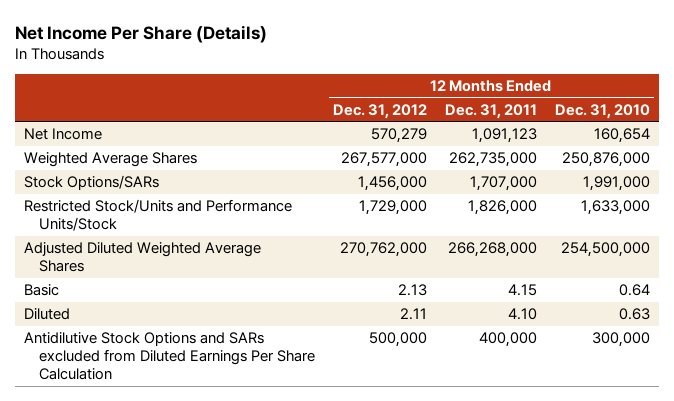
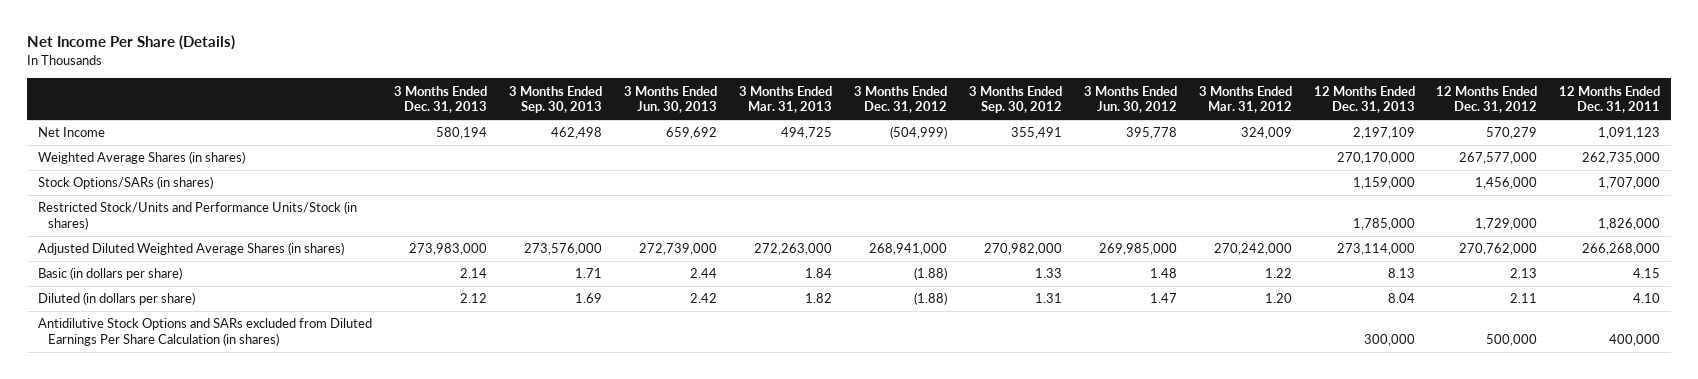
- | 12 Months Ended Dec. 31, 2012 | 12 Months Ended Dec. 31, 2011 | 12 Months Ended Dec. 31, 2010
+ | 3 Months Ended Dec. 31, 2013 | 3 Months Ended Sep. 30, 2013 | 3 Months Ended Jun. 30, 2013 | 3 Months Ended Mar. 31, 2013 | 3 Months Ended Dec. 31, 2012 | 3 Months Ended Sep. 30, 2012 | 3 Months Ended Jun. 30, 2012 | 3 Months Ended Mar. 31, 2012 | 12 Months Ended Dec. 31, 2013 | 12 Months Ended Dec. 31, 2012 | 12 Months Ended Dec. 31, 2011
- Weighted Average Shares | 267,577,000 | 262,735,000 | 250,876,000
- Stock Options/SARs | 1,456,000 | 1,707,000 | 1,991,000
- Restricted Stock/Units and Performance Units/Stock | 1,729,000 | 1,826,000 | 1,633,000
- Adjusted Diluted Weighted Average Shares | 270,762,000 | 266,268,000 | 254,500,000
- Basic | 2.13 | 4.15 | 0.64
- Diluted | 2.11 | 4.10 | 0.63
- Antidilutive Stock Options and SARs excluded from Diluted Earnings Per Share Calculation | 500,000 | 400,000 | 300,000
+ Weighted Average Shares (in shares) | | | | | | | | | 270,170,000 | 267,577,000 | 262,735,000
+ Stock Options/SARs (in shares) | | | | | | | | | 1,159,000 | 1,456,000 | 1,707,000
+ Restricted Stock/Units and Performance Units/Stock (in shares) | | | | | | | | | 1,785,000 | 1,729,000 | 1,826,000
+ Adjusted Diluted Weighted Average Shares (in shares) | 273,983,000 | 273,576,000 | 272,739,000 | 272,263,000 | 268,941,000 | 270,982,000 | 269,985,000 | 270,242,000 | 273,114,000 | 270,762,000 | 266,268,000
+ Basic (in dollars per share) | 2.14 | 1.71 | 2.44 | 1.84 | (1.88) | 1.33 | 1.48 | 1.22 | 8.13 | 2.13 | 4.15
+ Diluted (in dollars per share) | 2.12 | 1.69 | 2.42 | 1.82 | (1.88) | 1.31 | 1.47 | 1.20 | 8.04 | 2.11 | 4.10
+ Antidilutive Stock Options and SARs excluded from Diluted Earnings Per Share Calculation (in shares) | | | | | | | | | 300,000 | 500,000 | 400,000

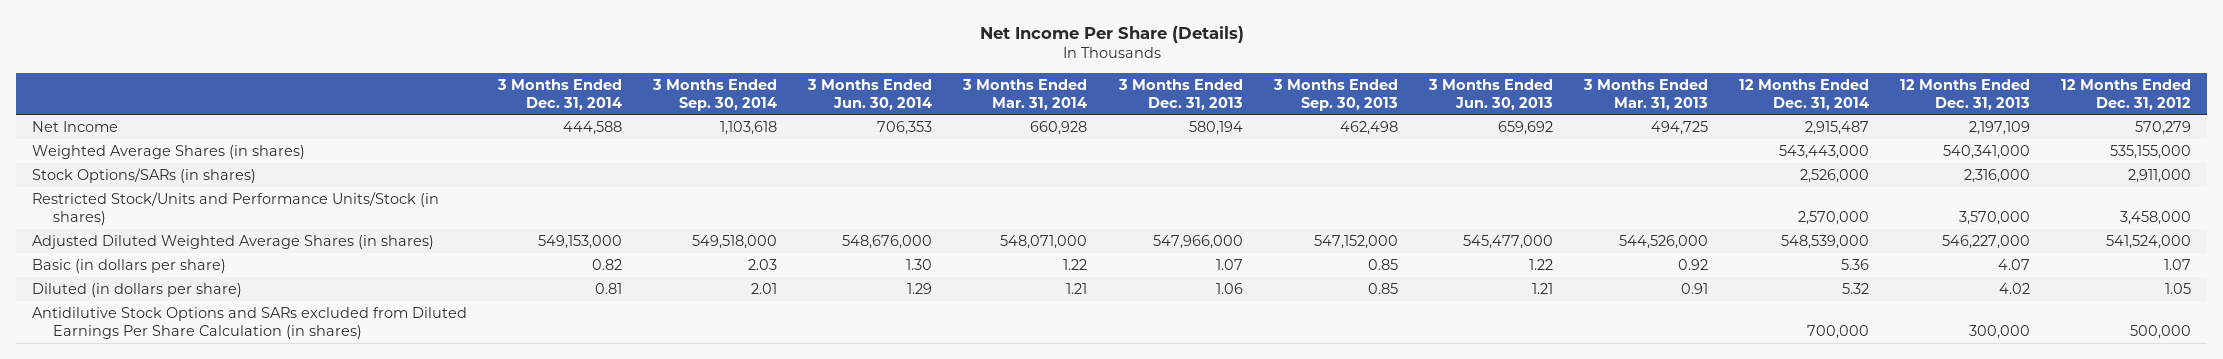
- | 3 Months Ended Dec. 31, 2013 | 3 Months Ended Sep. 30, 2013 | 3 Months Ended Jun. 30, 2013 | 3 Months Ended Mar. 31, 2013 | 3 Months Ended Dec. 31, 2012 | 3 Months Ended Sep. 30, 2012 | 3 Months Ended Jun. 30, 2012 | 3 Months Ended Mar. 31, 2012 | 12 Months Ended Dec. 31, 2013 | 12 Months Ended Dec. 31, 2012 | 12 Months Ended Dec. 31, 2011
+ | 3 Months Ended Dec. 31, 2014 | 3 Months Ended Sep. 30, 2014 | 3 Months Ended Jun. 30, 2014 | 3 Months Ended Mar. 31, 2014 | 3 Months Ended Dec. 31, 2013 | 3 Months Ended Sep. 30, 2013 | 3 Months Ended Jun. 30, 2013 | 3 Months Ended Mar. 31, 2013 | 12 Months Ended Dec. 31, 2014 | 12 Months Ended Dec. 31, 2013 | 12 Months Ended Dec. 31, 2012
- Weighted Average Shares (in shares) | | | | | | | | | 270,170,000 | 267,577,000 | 262,735,000
- Stock Options/SARs (in shares) | | | | | | | | | 1,159,000 | 1,456,000 | 1,707,000
- Restricted Stock/Units and Performance Units/Stock (in shares) | | | | | | | | | 1,785,000 | 1,729,000 | 1,826,000
- Adjusted Diluted Weighted Average Shares (in shares) | 273,983,000 | 273,576,000 | 272,739,000 | 272,263,000 | 268,941,000 | 270,982,000 | 269,985,000 | 270,242,000 | 273,114,000 | 270,762,000 | 266,268,000
- Basic (in dollars per share) | 2.14 | 1.71 | 2.44 | 1.84 | (1.88) | 1.33 | 1.48 | 1.22 | 8.13 | 2.13 | 4.15
- Diluted (in dollars per share) | 2.12 | 1.69 | 2.42 | 1.82 | (1.88) | 1.31 | 1.47 | 1.20 | 8.04 | 2.11 | 4.10
+ Weighted Average Shares (in shares) | | | | | | | | | 543,443,000 | 540,341,000 | 535,155,000
+ Stock Options/SARs (in shares) | | | | | | | | | 2,526,000 | 2,316,000 | 2,911,000
+ Restricted Stock/Units and Performance Units/Stock (in shares) | | | | | | | | | 2,570,000 | 3,570,000 | 3,458,000
+ Adjusted Diluted Weighted Average Shares (in shares) | 549,153,000 | 549,518,000 | 548,676,000 | 548,071,000 | 547,966,000 | 547,152,000 | 545,477,000 | 544,526,000 | 548,539,000 | 546,227,000 | 541,524,000
+ Basic (in dollars per share) | 0.82 | 2.03 | 1.30 | 1.22 | 1.07 | 0.85 | 1.22 | 0.92 | 5.36 | 4.07 | 1.07
+ Diluted (in dollars per share) | 0.81 | 2.01 | 1.29 | 1.21 | 1.06 | 0.85 | 1.21 | 0.91 | 5.32 | 4.02 | 1.05

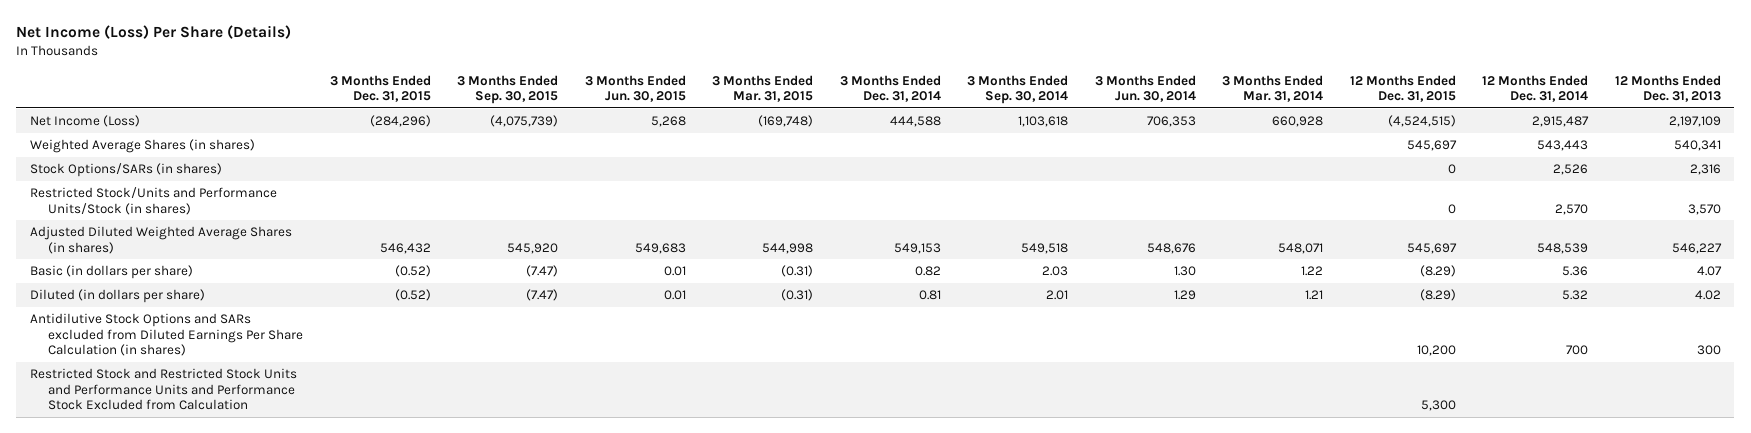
- Net Income Per Share (Details)
+ Net Income (Loss) Per Share (Details)
- | 3 Months Ended Dec. 31, 2014 | 3 Months Ended Sep. 30, 2014 | 3 Months Ended Jun. 30, 2014 | 3 Months Ended Mar. 31, 2014 | 3 Months Ended Dec. 31, 2013 | 3 Months Ended Sep. 30, 2013 | 3 Months Ended Jun. 30, 2013 | 3 Months Ended Mar. 31, 2013 | 12 Months Ended Dec. 31, 2014 | 12 Months Ended Dec. 31, 2013 | 12 Months Ended Dec. 31, 2012
+ | 3 Months Ended Dec. 31, 2015 | 3 Months Ended Sep. 30, 2015 | 3 Months Ended Jun. 30, 2015 | 3 Months Ended Mar. 31, 2015 | 3 Months Ended Dec. 31, 2014 | 3 Months Ended Sep. 30, 2014 | 3 Months Ended Jun. 30, 2014 | 3 Months Ended Mar. 31, 2014 | 12 Months Ended Dec. 31, 2015 | 12 Months Ended Dec. 31, 2014 | 12 Months Ended Dec. 31, 2013
- Net Income | 444,588 | 1,103,618 | 706,353 | 660,928 | 580,194 | 462,498 | 659,692 | 494,725 | 2,915,487 | 2,197,109 | 570,279
- Weighted Average Shares (in shares) | | | | | | | | | 543,443,000 | 540,341,000 | 535,155,000
- Stock Options/SARs (in shares) | | | | | | | | | 2,526,000 | 2,316,000 | 2,911,000
- Restricted Stock/Units and Performance Units/Stock (in shares) | | | | | | | | | 2,570,000 | 3,570,000 | 3,458,000
- Adjusted Diluted Weighted Average Shares (in shares) | 549,153,000 | 549,518,000 | 548,676,000 | 548,071,000 | 547,966,000 | 547,152,000 | 545,477,000 | 544,526,000 | 548,539,000 | 546,227,000 | 541,524,000
+ Net Income (Loss) | (284,296) | (4,075,739) | 5,268 | (169,748) | 444,588 | 1,103,618 | 706,353 | 660,928 | (4,524,515) | 2,915,487 | 2,197,109
+ Weighted Average Shares (in shares) | | | | | | | | | 545,697 | 543,443 | 540,341
+ Stock Options/SARs (in shares) | | | | | | | | | 0 | 2,526 | 2,316
+ Restricted Stock/Units and Performance Units/Stock (in shares) | | | | | | | | | 0 | 2,570 | 3,570
+ Adjusted Diluted Weighted Average Shares (in shares) | 546,432 | 545,920 | 549,683 | 544,998 | 549,153 | 549,518 | 548,676 | 548,071 | 545,697 | 548,539 | 546,227
- Antidilutive Stock Options and SARs excluded from Diluted Earnings Per Share Calculation (in shares) | | | | | | | | | 700,000 | 300,000 | 500,000
+ Antidilutive Stock Options and SARs excluded from Diluted Earnings Per Share Calculation (in shares) | | | | | | | | | 10,200 | 700 | 300
+ Restricted Stock and Restricted Stock Units and Performance Units and Performance Stock Excluded from Calculation | | | | | | | | | 5,300 | |

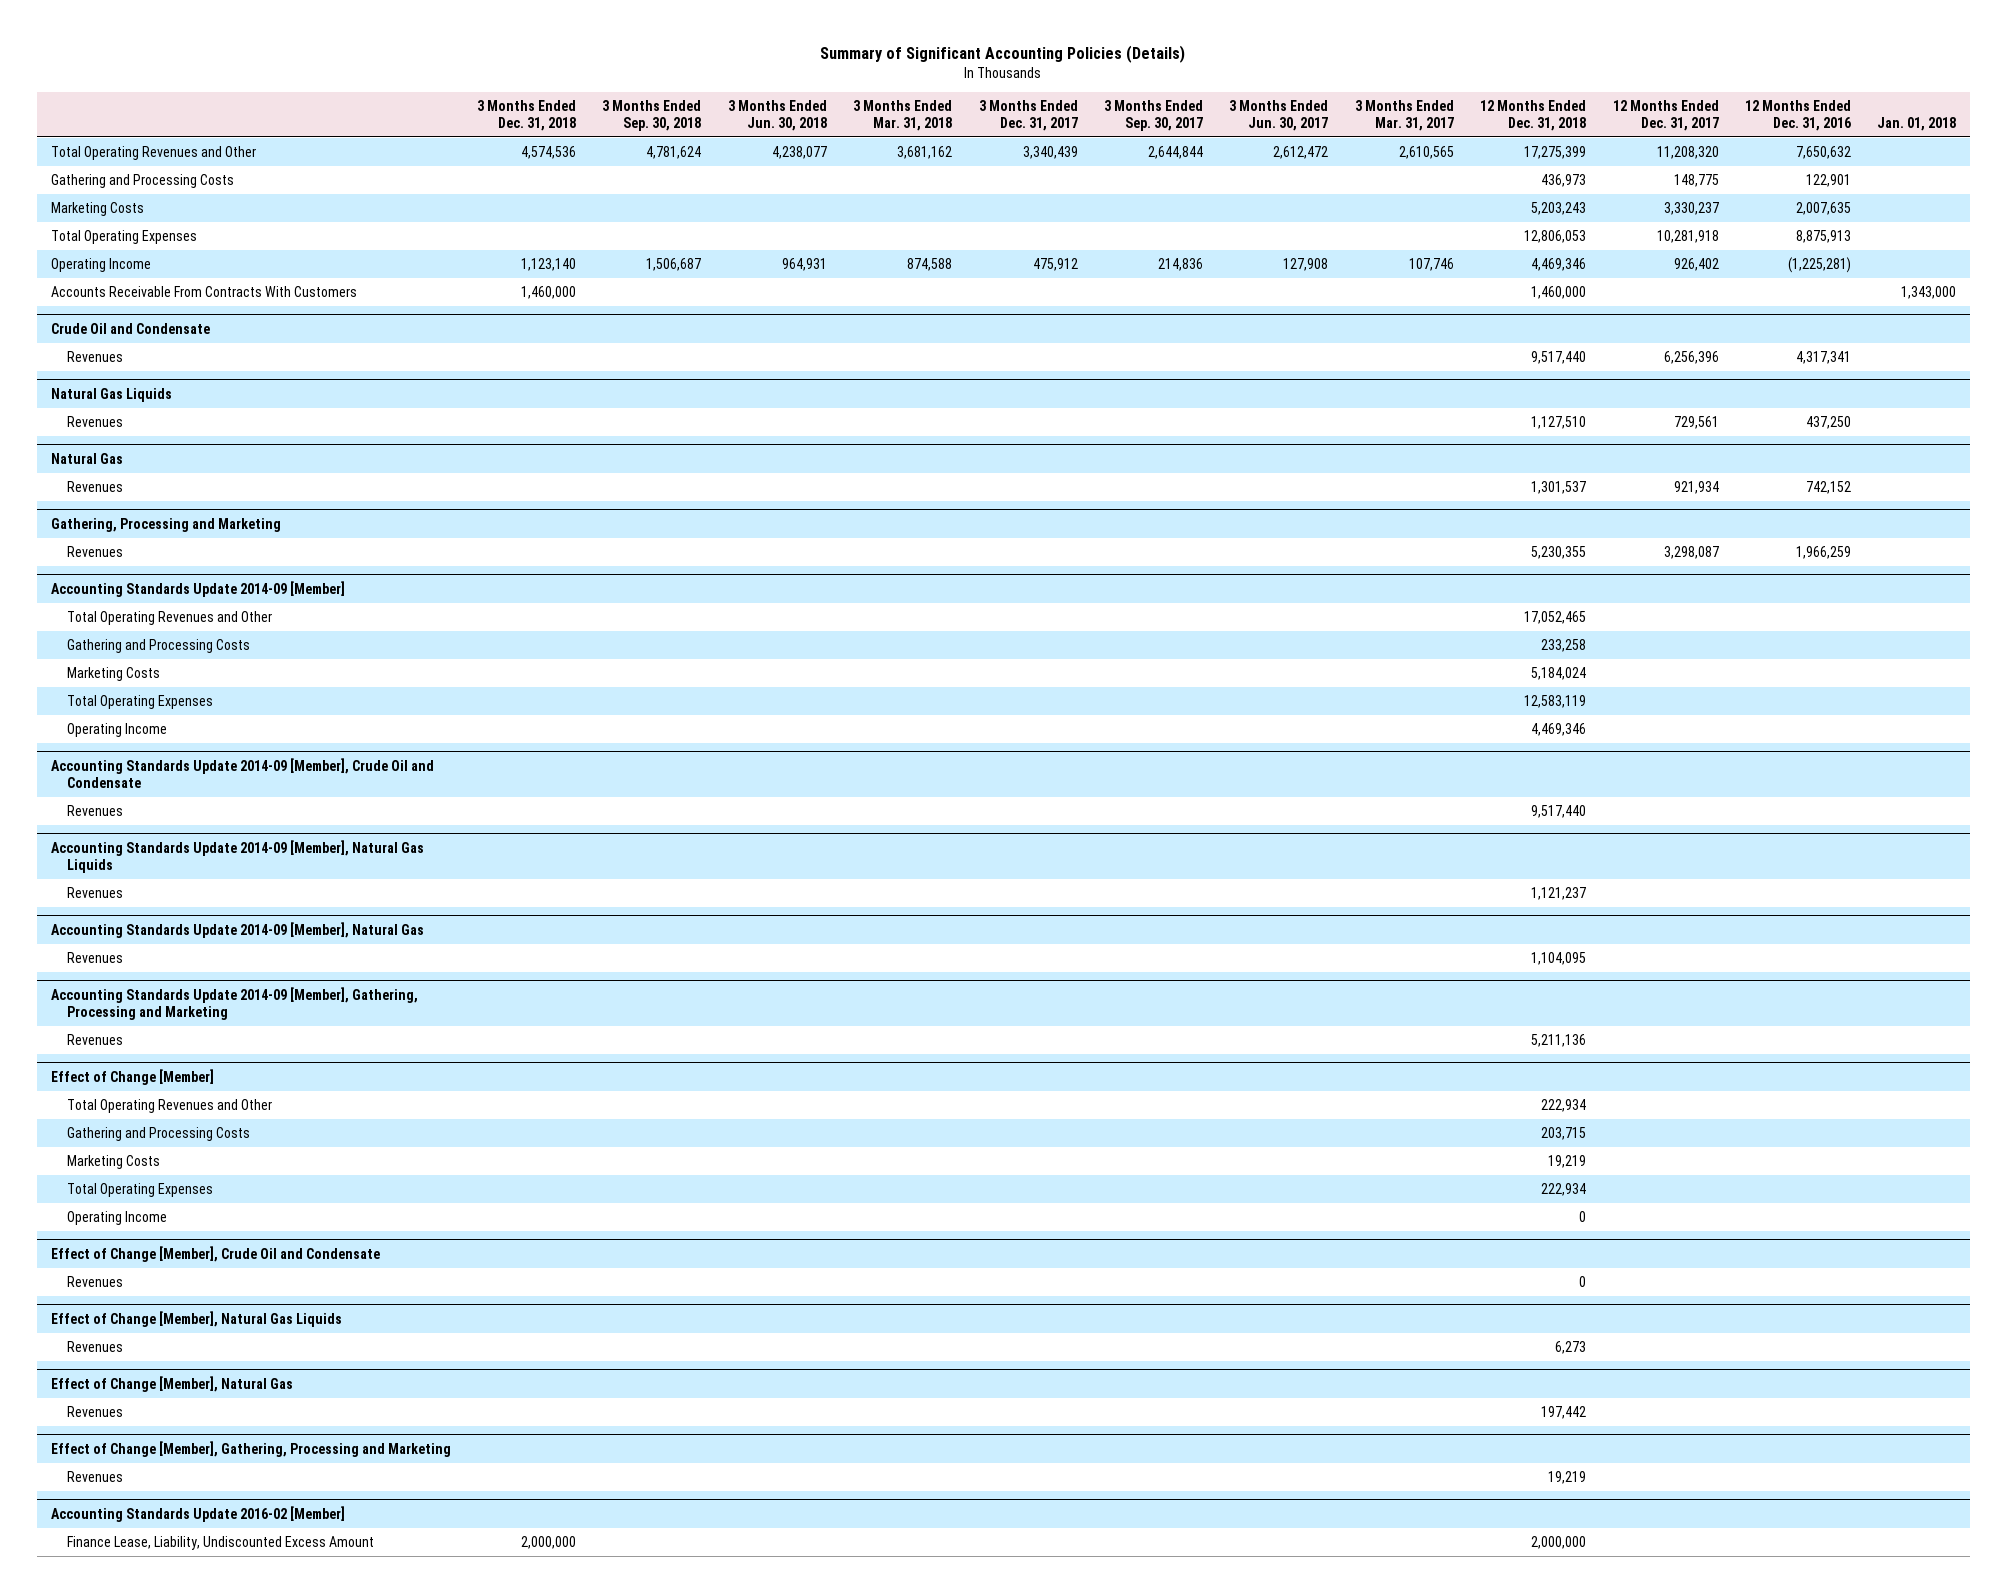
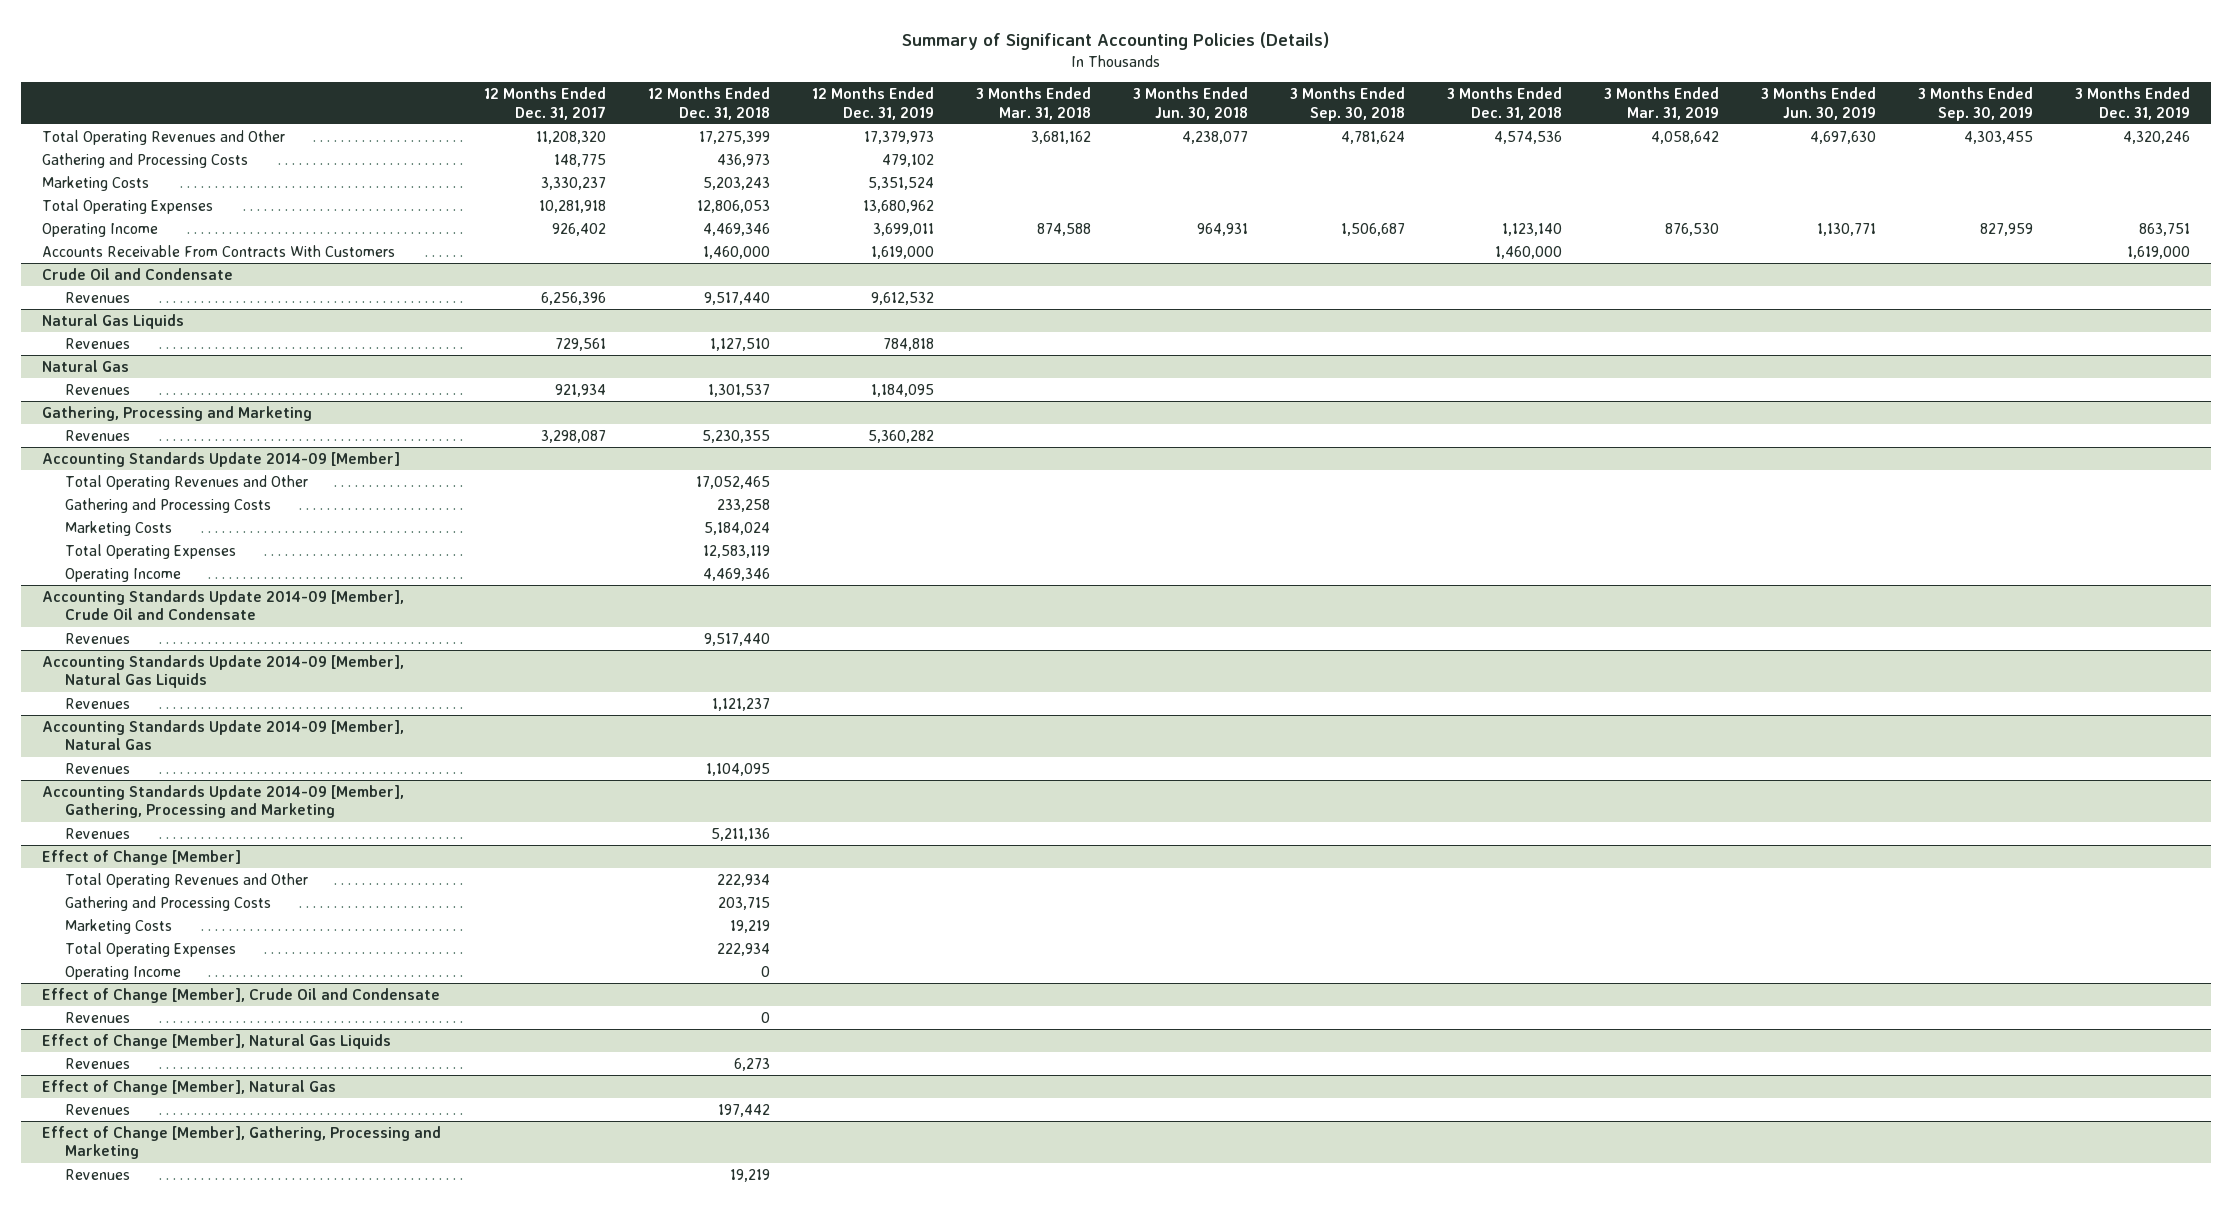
- | 3 Months Ended Dec. 31, 2018 | 3 Months Ended Sep. 30, 2018 | 3 Months Ended Jun. 30, 2018 | 3 Months Ended Mar. 31, 2018 | 3 Months Ended Dec. 31, 2017 | 3 Months Ended Sep. 30, 2017 | 3 Months Ended Jun. 30, 2017 | 3 Months Ended Mar. 31, 2017 | 12 Months Ended Dec. 31, 2018 | 12 Months Ended Dec. 31, 2017 | 12 Months Ended Dec. 31, 2016 | Jan. 01, 2018
+ | 12 Months Ended Dec. 31, 2017 | 12 Months Ended Dec. 31, 2018 | 12 Months Ended Dec. 31, 2019 | 3 Months Ended Mar. 31, 2018 | 3 Months Ended Jun. 30, 2018 | 3 Months Ended Sep. 30, 2018 | 3 Months Ended Dec. 31, 2018 | 3 Months Ended Mar. 31, 2019 | 3 Months Ended Jun. 30, 2019 | 3 Months Ended Sep. 30, 2019 | 3 Months Ended Dec. 31, 2019
- Accounting Standards Update 2016-02 [Member]
- Finance Lease, Liability, Undiscounted Excess Amount | 2,000,000 | | | | | | | | 2,000,000 | | |

